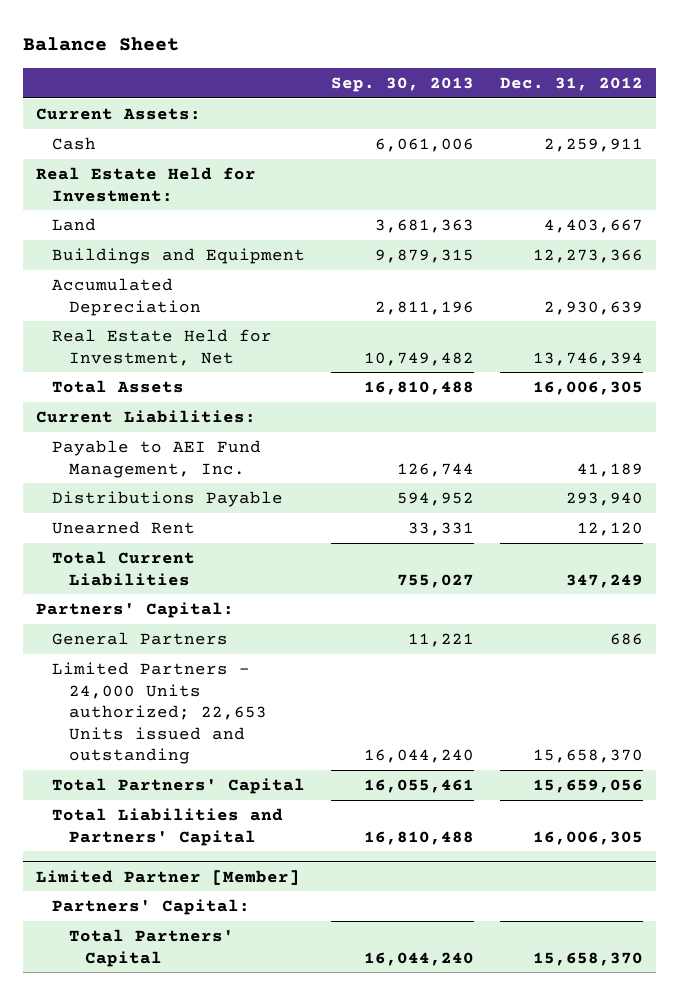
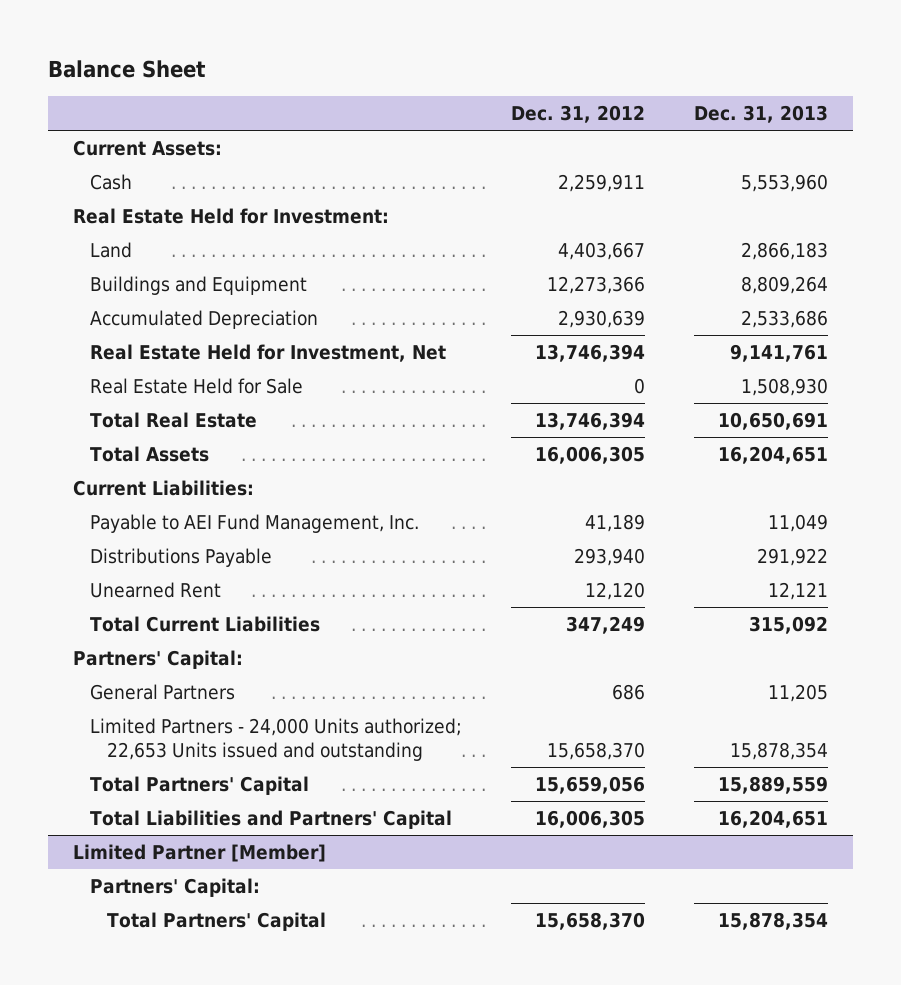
- | Sep. 30, 2013 | Dec. 31, 2012
+ | Dec. 31, 2012 | Dec. 31, 2013
+ Real Estate Held for Sale | 0 | 1,508,930
+ Total Real Estate | 13,746,394 | 10,650,691

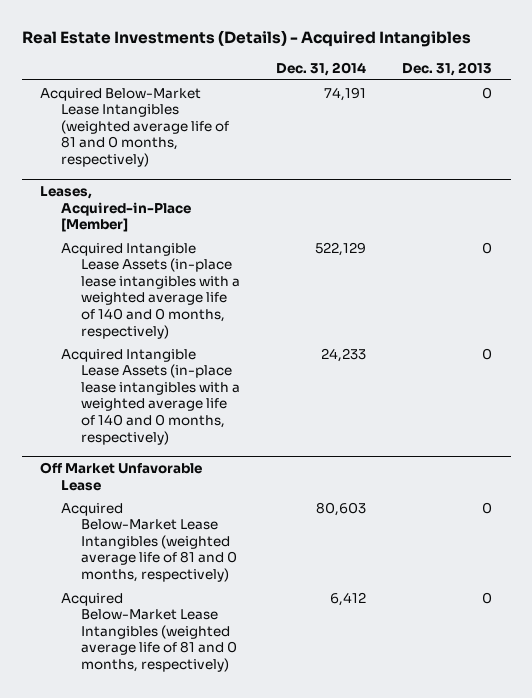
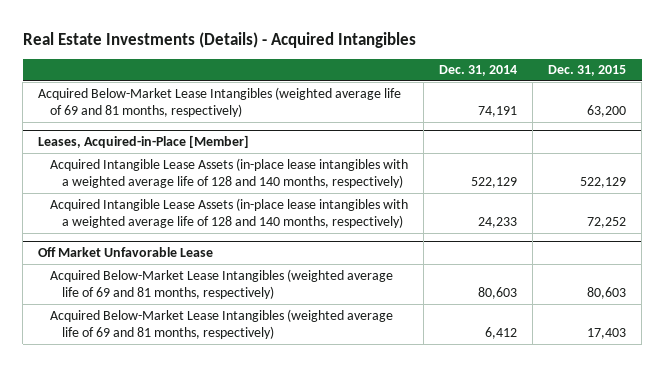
- | Dec. 31, 2014 | Dec. 31, 2013
+ | Dec. 31, 2014 | Dec. 31, 2015
- Acquired Below-Market Lease Intangibles (weighted average life of 81 and 0 months, respectively) | 74,191 | 0
+ Acquired Below-Market Lease Intangibles (weighted average life of 69 and 81 months, respectively) | 74,191 | 63,200
@ Leases, Acquired-in-Place [Member]
- Acquired Intangible Lease Assets (in-place lease intangibles with a weighted average life of 140 and 0 months, respectively) | 522,129 | 0
- Acquired Intangible Lease Assets (in-place lease intangibles with a weighted average life of 140 and 0 months, respectively) | 24,233 | 0
+ Acquired Intangible Lease Assets (in-place lease intangibles with a weighted average life of 128 and 140 months, respectively) | 522,129 | 522,129
+ Acquired Intangible Lease Assets (in-place lease intangibles with a weighted average life of 128 and 140 months, respectively) | 24,233 | 72,252
@ Off Market Unfavorable Lease
- Acquired Below-Market Lease Intangibles (weighted average life of 81 and 0 months, respectively) | 80,603 | 0
- Acquired Below-Market Lease Intangibles (weighted average life of 81 and 0 months, respectively) | 6,412 | 0
+ Acquired Below-Market Lease Intangibles (weighted average life of 69 and 81 months, respectively) | 80,603 | 80,603
+ Acquired Below-Market Lease Intangibles (weighted average life of 69 and 81 months, respectively) | 6,412 | 17,403

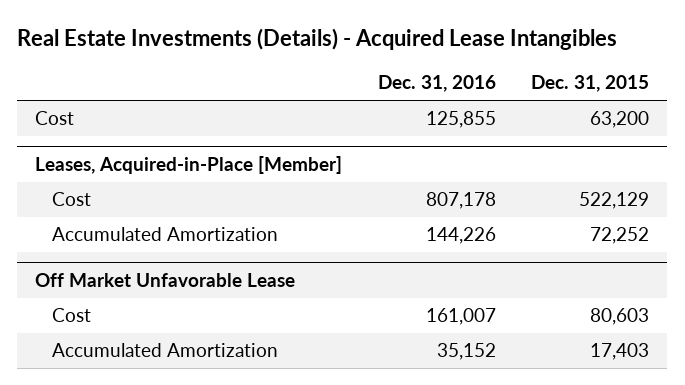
- Real Estate Investments (Details) - Acquired Intangibles
+ Real Estate Investments (Details) - Acquired Lease Intangibles
- | Dec. 31, 2014 | Dec. 31, 2015
+ | Dec. 31, 2016 | Dec. 31, 2015
- Acquired Below-Market Lease Intangibles (weighted average life of 69 and 81 months, respectively) | 74,191 | 63,200
+ Cost | 125,855 | 63,200
@ Leases, Acquired-in-Place [Member]
- Acquired Intangible Lease Assets (in-place lease intangibles with a weighted average life of 128 and 140 months, respectively) | 522,129 | 522,129
- Acquired Intangible Lease Assets (in-place lease intangibles with a weighted average life of 128 and 140 months, respectively) | 24,233 | 72,252
+ Cost | 807,178 | 522,129
+ Accumulated Amortization | 144,226 | 72,252
@ Off Market Unfavorable Lease
- Acquired Below-Market Lease Intangibles (weighted average life of 69 and 81 months, respectively) | 80,603 | 80,603
- Acquired Below-Market Lease Intangibles (weighted average life of 69 and 81 months, respectively) | 6,412 | 17,403
+ Cost | 161,007 | 80,603
+ Accumulated Amortization | 35,152 | 17,403

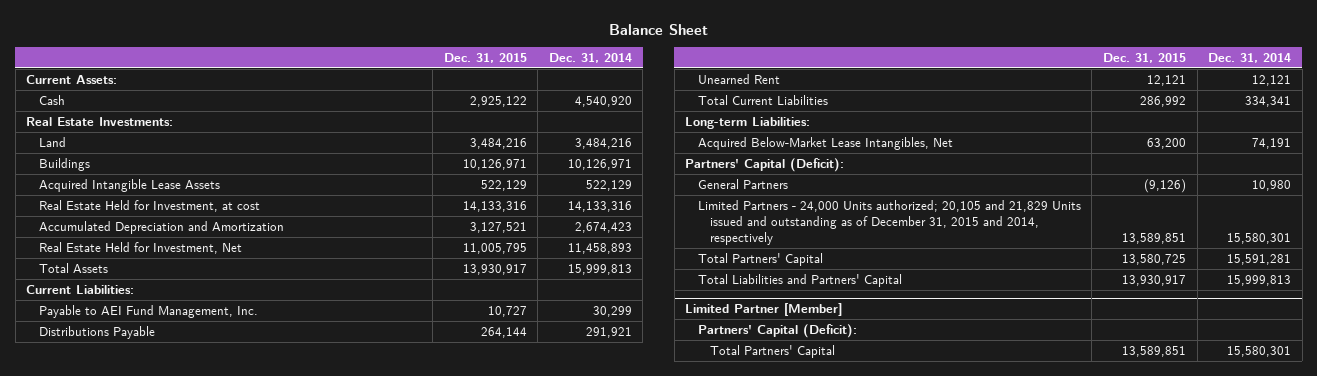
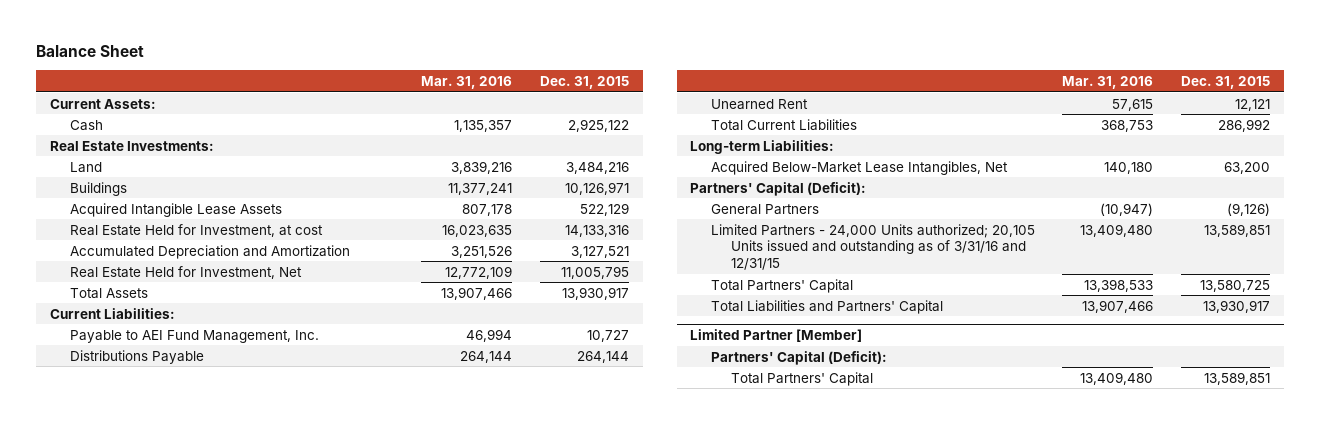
- | Dec. 31, 2015 | Dec. 31, 2014
+ | Mar. 31, 2016 | Dec. 31, 2015
- Limited Partners - 24,000 Units authorized; 20,105 and 21,829 Units issued and outstanding as of December 31, 2015 and 2014, respectively | 13,589,851 | 15,580,301
+ Limited Partners - 24,000 Units authorized; 20,105 Units issued and outstanding as of 3/31/16 and 12/31/15 | 13,409,480 | 13,589,851

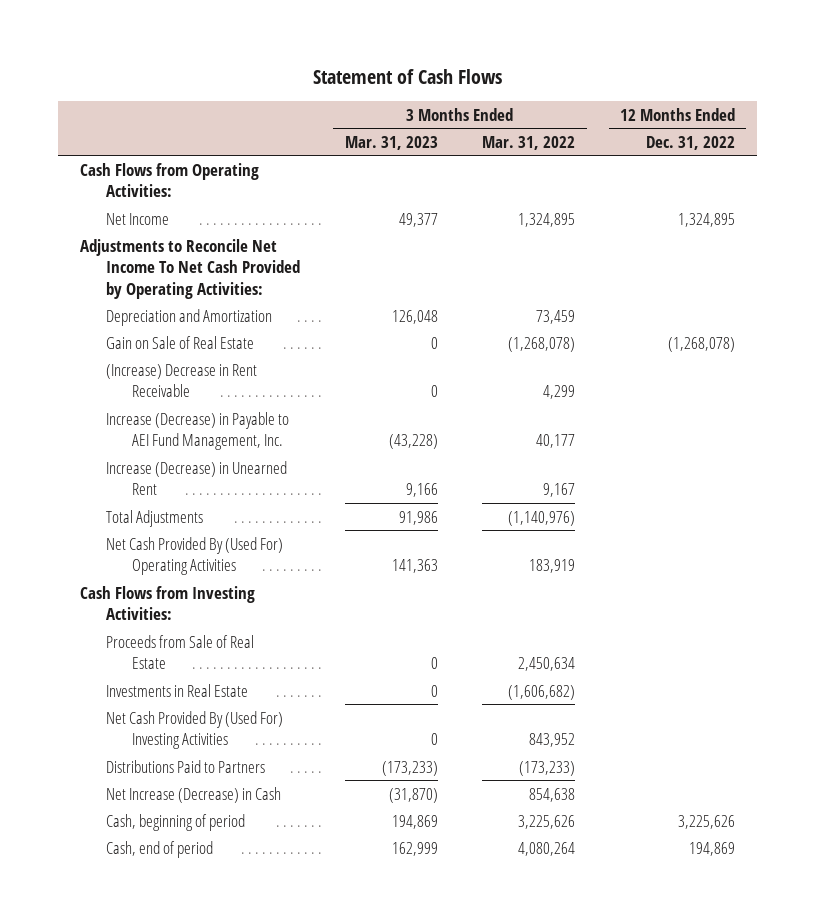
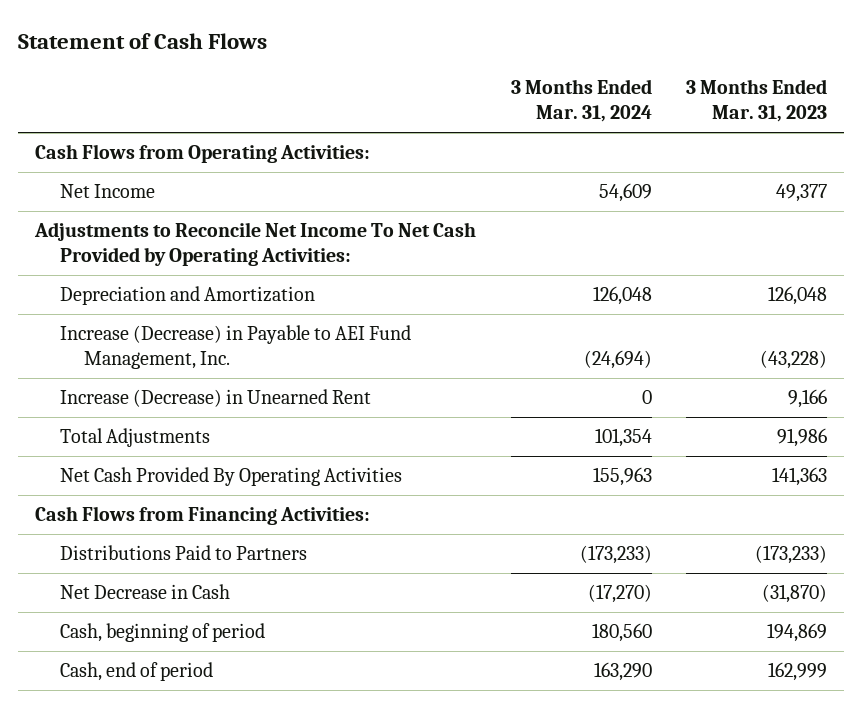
- | 3 Months Ended Mar. 31, 2023 | 3 Months Ended Mar. 31, 2022 | 12 Months Ended Dec. 31, 2022
+ | 3 Months Ended Mar. 31, 2024 | 3 Months Ended Mar. 31, 2023
- Gain on Sale of Real Estate | 0 | (1,268,078) | (1,268,078)
- (Increase) Decrease in Rent Receivable | 0 | 4,299 |
- Net Cash Provided By (Used For) Operating Activities | 141,363 | 183,919 |
- Cash Flows from Investing Activities:
- Proceeds from Sale of Real Estate | 0 | 2,450,634 |
- Investments in Real Estate | 0 | (1,606,682) |
- Net Cash Provided By (Used For) Investing Activities | 0 | 843,952 |
+ Net Cash Provided By Operating Activities | 155,963 | 141,363
+ Cash Flows from Financing Activities:
- Net Increase (Decrease) in Cash | (31,870) | 854,638 |
+ Net Decrease in Cash | (17,270) | (31,870)

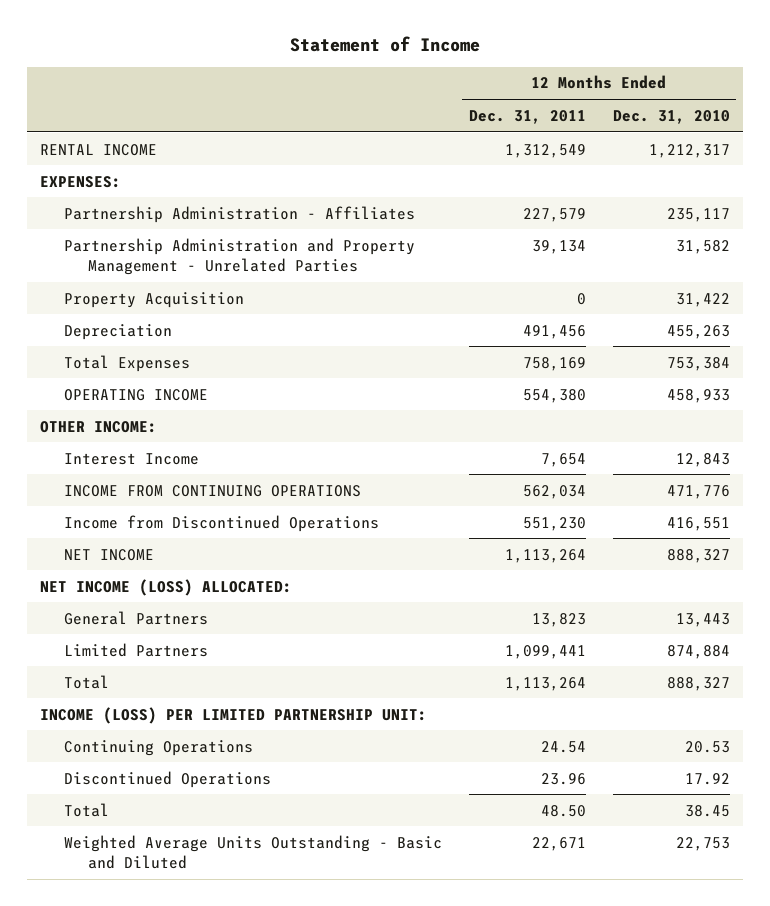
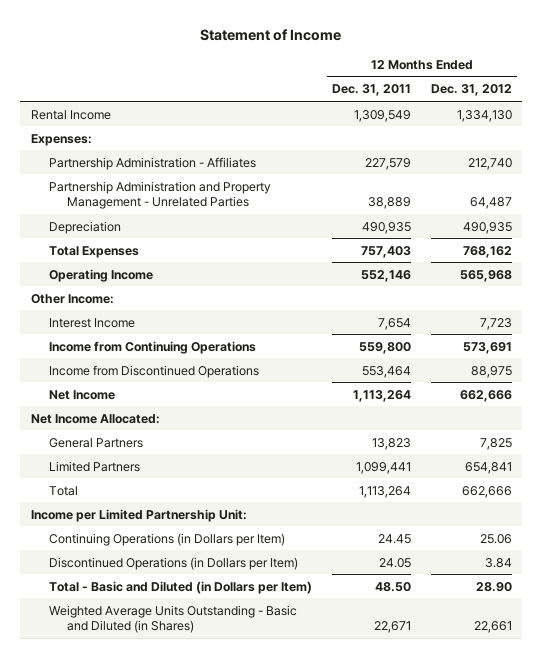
- | 12 Months Ended Dec. 31, 2011 | 12 Months Ended Dec. 31, 2010
+ | 12 Months Ended Dec. 31, 2011 | 12 Months Ended Dec. 31, 2012
- RENTAL INCOME | 1,312,549 | 1,212,317
- EXPENSES:
+ Rental Income | 1,309,549 | 1,334,130
+ Expenses:
- Partnership Administration and Property Management - Unrelated Parties | 39,134 | 31,582
- Property Acquisition | 0 | 31,422
- Depreciation | 491,456 | 455,263
- Total Expenses | 758,169 | 753,384
- OPERATING INCOME | 554,380 | 458,933
- OTHER INCOME:
+ Partnership Administration and Property Management - Unrelated Parties | 38,889 | 64,487
+ Depreciation | 490,935 | 490,935
+ Total Expenses | 757,403 | 768,162
+ Operating Income | 552,146 | 565,968
+ Other Income:
- INCOME FROM CONTINUING OPERATIONS | 562,034 | 471,776
- Income from Discontinued Operations | 551,230 | 416,551
- NET INCOME | 1,113,264 | 888,327
- NET INCOME (LOSS) ALLOCATED:
+ Income from Continuing Operations | 559,800 | 573,691
+ Income from Discontinued Operations | 553,464 | 88,975
+ Net Income | 1,113,264 | 662,666
+ Net Income Allocated:
- INCOME (LOSS) PER LIMITED PARTNERSHIP UNIT:
- Continuing Operations | 24.54 | 20.53
- Discontinued Operations | 23.96 | 17.92
- Total | 48.50 | 38.45
- Weighted Average Units Outstanding - Basic and Diluted | 22,671 | 22,753
+ Income per Limited Partnership Unit:
+ Continuing Operations (in Dollars per Item) | 24.45 | 25.06
+ Discontinued Operations (in Dollars per Item) | 24.05 | 3.84
+ Total - Basic and Diluted (in Dollars per Item) | 48.50 | 28.90
+ Weighted Average Units Outstanding - Basic and Diluted (in Shares) | 22,671 | 22,661

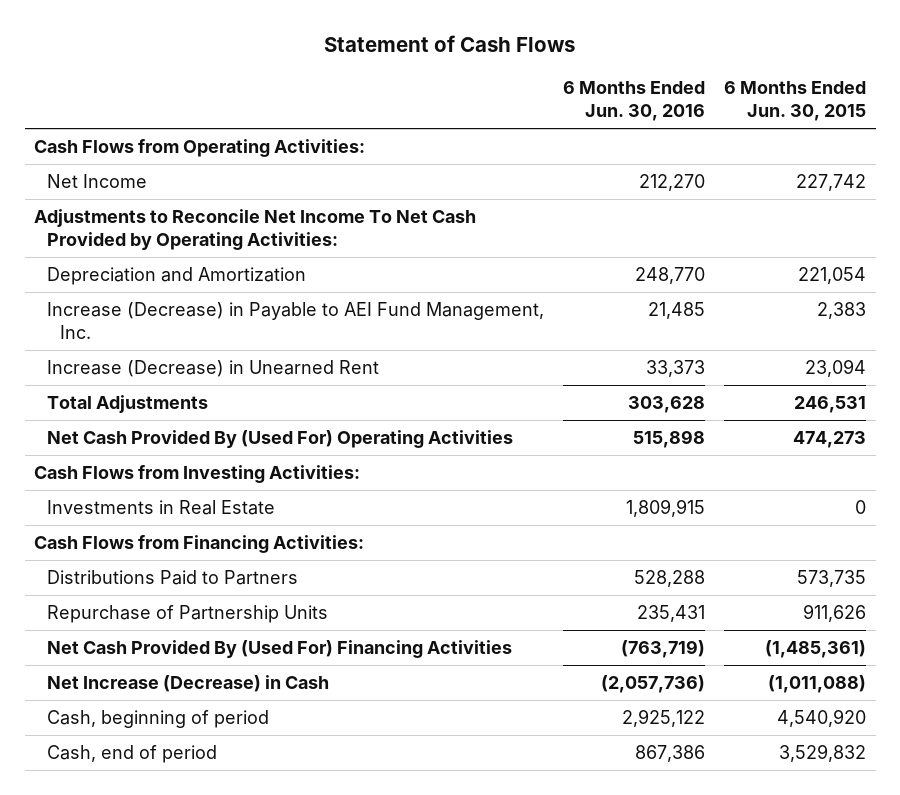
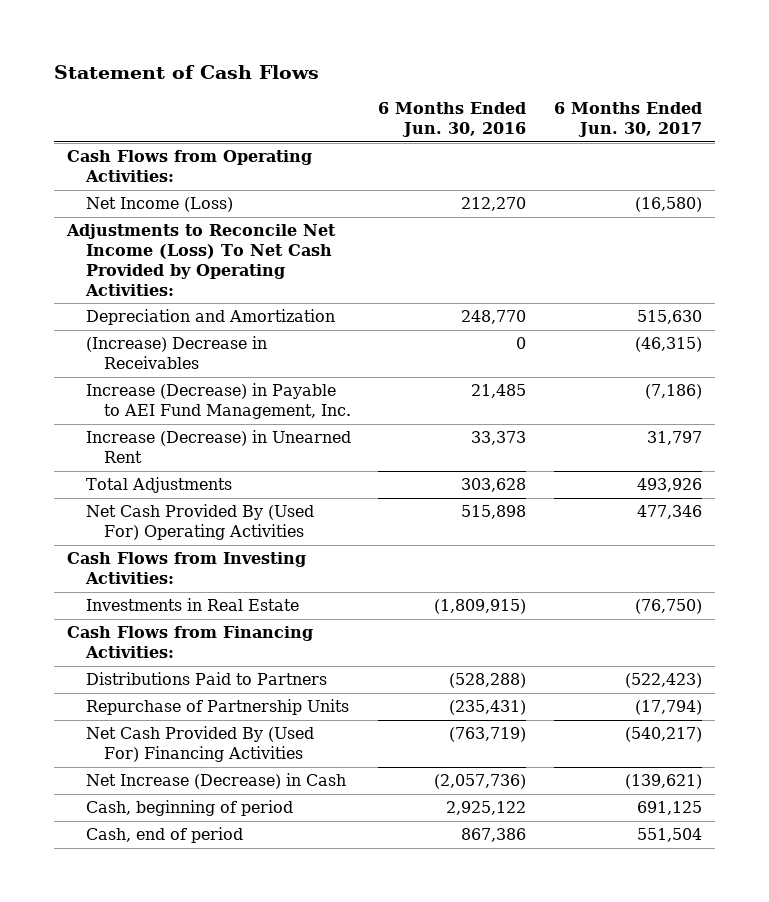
- | 6 Months Ended Jun. 30, 2016 | 6 Months Ended Jun. 30, 2015
+ | 6 Months Ended Jun. 30, 2016 | 6 Months Ended Jun. 30, 2017
- Net Income | 212,270 | 227,742
- Adjustments to Reconcile Net Income To Net Cash Provided by Operating Activities:
+ Net Income (Loss) | 212,270 | (16,580)
+ Adjustments to Reconcile Net Income (Loss) To Net Cash Provided by Operating Activities:
+ (Increase) Decrease in Receivables | 0 | (46,315)
- Investments in Real Estate | 1,809,915 | 0
+ Investments in Real Estate | (1,809,915) | (76,750)
- Distributions Paid to Partners | 528,288 | 573,735
- Repurchase of Partnership Units | 235,431 | 911,626
+ Distributions Paid to Partners | (528,288) | (522,423)
+ Repurchase of Partnership Units | (235,431) | (17,794)

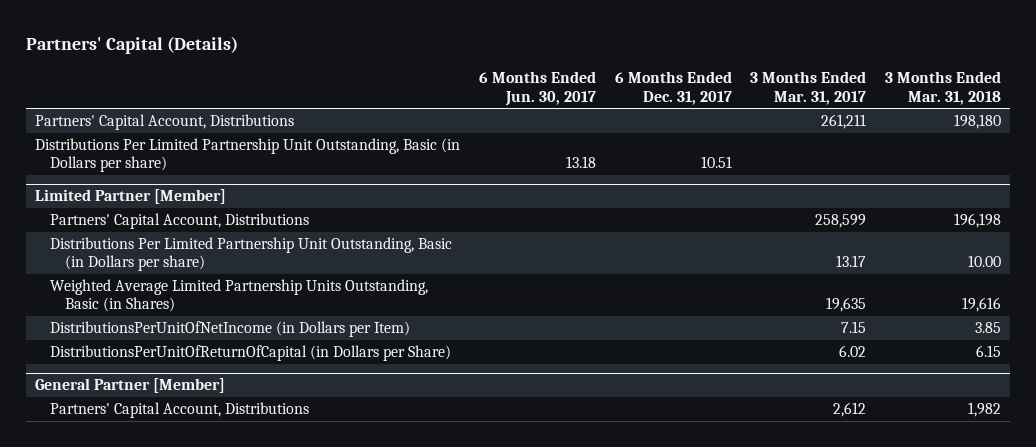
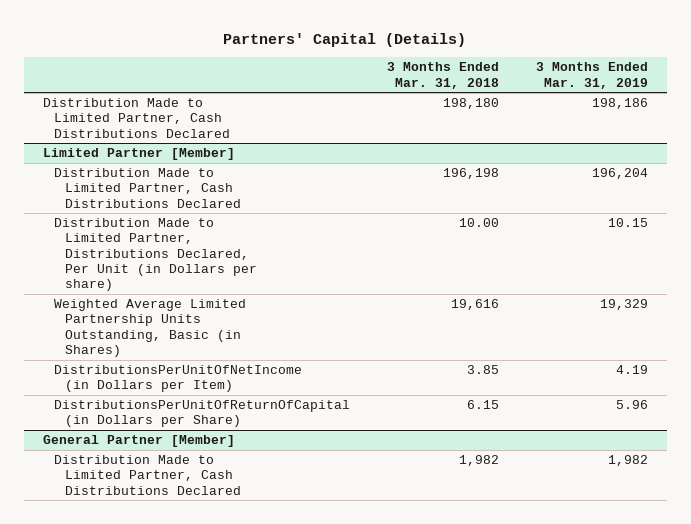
- | 6 Months Ended Jun. 30, 2017 | 6 Months Ended Dec. 31, 2017 | 3 Months Ended Mar. 31, 2017 | 3 Months Ended Mar. 31, 2018
+ | 3 Months Ended Mar. 31, 2018 | 3 Months Ended Mar. 31, 2019
- Partners' Capital Account, Distributions | | | 261,211 | 198,180
- Distributions Per Limited Partnership Unit Outstanding, Basic (in Dollars per share) | 13.18 | 10.51 | |
+ Distribution Made to Limited Partner, Cash Distributions Declared | 198,180 | 198,186
@ Limited Partner [Member]
- Partners' Capital Account, Distributions | | | 258,599 | 196,198
- Distributions Per Limited Partnership Unit Outstanding, Basic (in Dollars per share) | | | 13.17 | 10.00
+ Distribution Made to Limited Partner, Cash Distributions Declared | 196,198 | 196,204
+ Distribution Made to Limited Partner, Distributions Declared, Per Unit (in Dollars per share) | 10.00 | 10.15
@ General Partner [Member]
- Partners' Capital Account, Distributions | | | 2,612 | 1,982
+ Distribution Made to Limited Partner, Cash Distributions Declared | 1,982 | 1,982

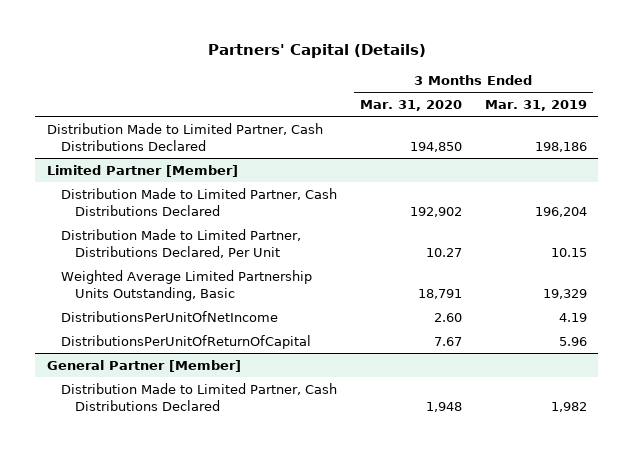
- | 3 Months Ended Mar. 31, 2018 | 3 Months Ended Mar. 31, 2019
+ | 3 Months Ended Mar. 31, 2020 | 3 Months Ended Mar. 31, 2019
@ Limited Partner [Member]
- Distribution Made to Limited Partner, Distributions Declared, Per Unit (in Dollars per share) | 10.00 | 10.15
- Weighted Average Limited Partnership Units Outstanding, Basic (in Shares) | 19,616 | 19,329
- DistributionsPerUnitOfNetIncome (in Dollars per Item) | 3.85 | 4.19
- DistributionsPerUnitOfReturnOfCapital (in Dollars per Share) | 6.15 | 5.96
+ Distribution Made to Limited Partner, Distributions Declared, Per Unit | 10.27 | 10.15
+ Weighted Average Limited Partnership Units Outstanding, Basic | 18,791 | 19,329
+ DistributionsPerUnitOfNetIncome | 2.60 | 4.19
+ DistributionsPerUnitOfReturnOfCapital | 7.67 | 5.96

